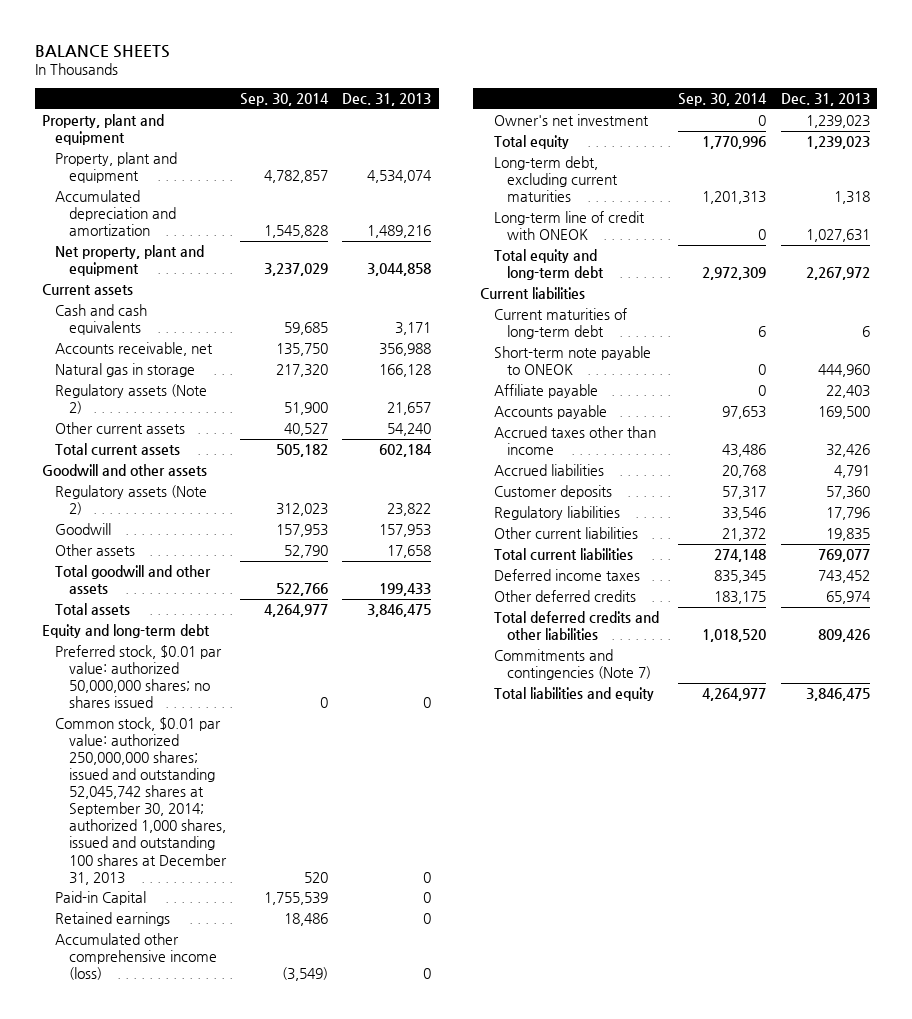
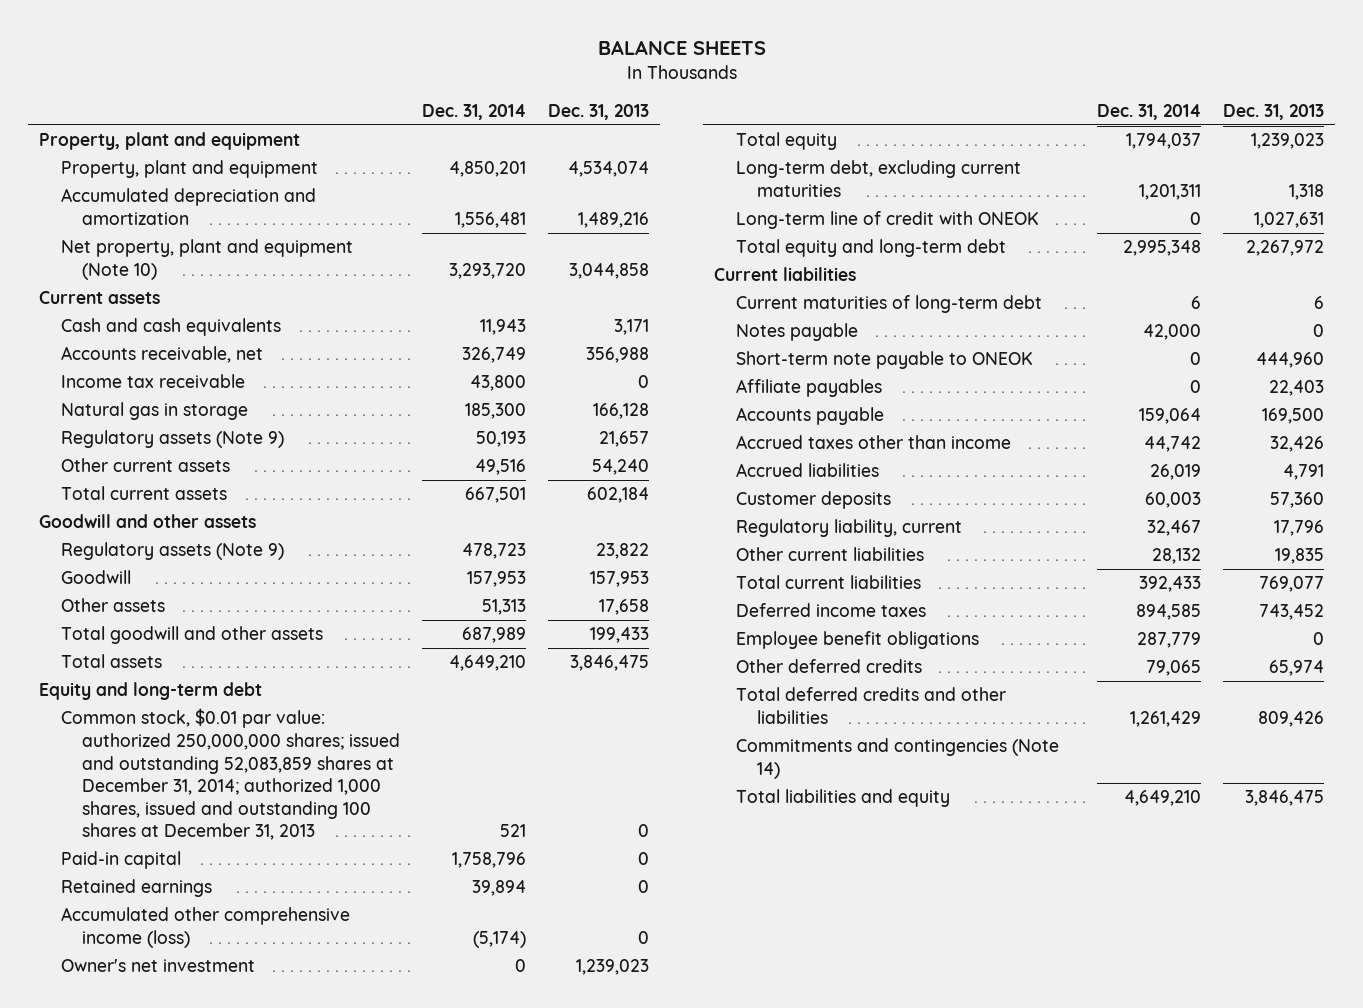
- | Sep. 30, 2014 | Dec. 31, 2013
+ | Dec. 31, 2014 | Dec. 31, 2013
- Net property, plant and equipment | 3,237,029 | 3,044,858
+ Net property, plant and equipment (Note 10) | 3,293,720 | 3,044,858
+ Income tax receivable | 43,800 | 0
- Regulatory assets (Note 2) | 51,900 | 21,657
+ Regulatory assets (Note 9) | 50,193 | 21,657
- Regulatory assets (Note 2) | 312,023 | 23,822
+ Regulatory assets (Note 9) | 478,723 | 23,822
- Preferred stock, $0.01 par value: authorized 50,000,000 shares; no shares issued | 0 | 0
- Common stock, $0.01 par value: authorized 250,000,000 shares; issued and outstanding 52,045,742 shares at September 30, 2014; authorized 1,000 shares, issued and outstanding 100 shares at December 31, 2013 | 520 | 0
- Paid-in Capital | 1,755,539 | 0
+ Common stock, $0.01 par value: authorized 250,000,000 shares; issued and outstanding 52,083,859 shares at December 31, 2014; authorized 1,000 shares, issued and outstanding 100 shares at December 31, 2013 | 521 | 0
+ Paid-in capital | 1,758,796 | 0
+ Notes payable | 42,000 | 0
- Affiliate payable | 0 | 22,403
+ Affiliate payables | 0 | 22,403
- Regulatory liabilities | 33,546 | 17,796
+ Regulatory liability, current | 32,467 | 17,796
+ Employee benefit obligations | 287,779 | 0
- Commitments and contingencies (Note 7)
+ Commitments and contingencies (Note 14)

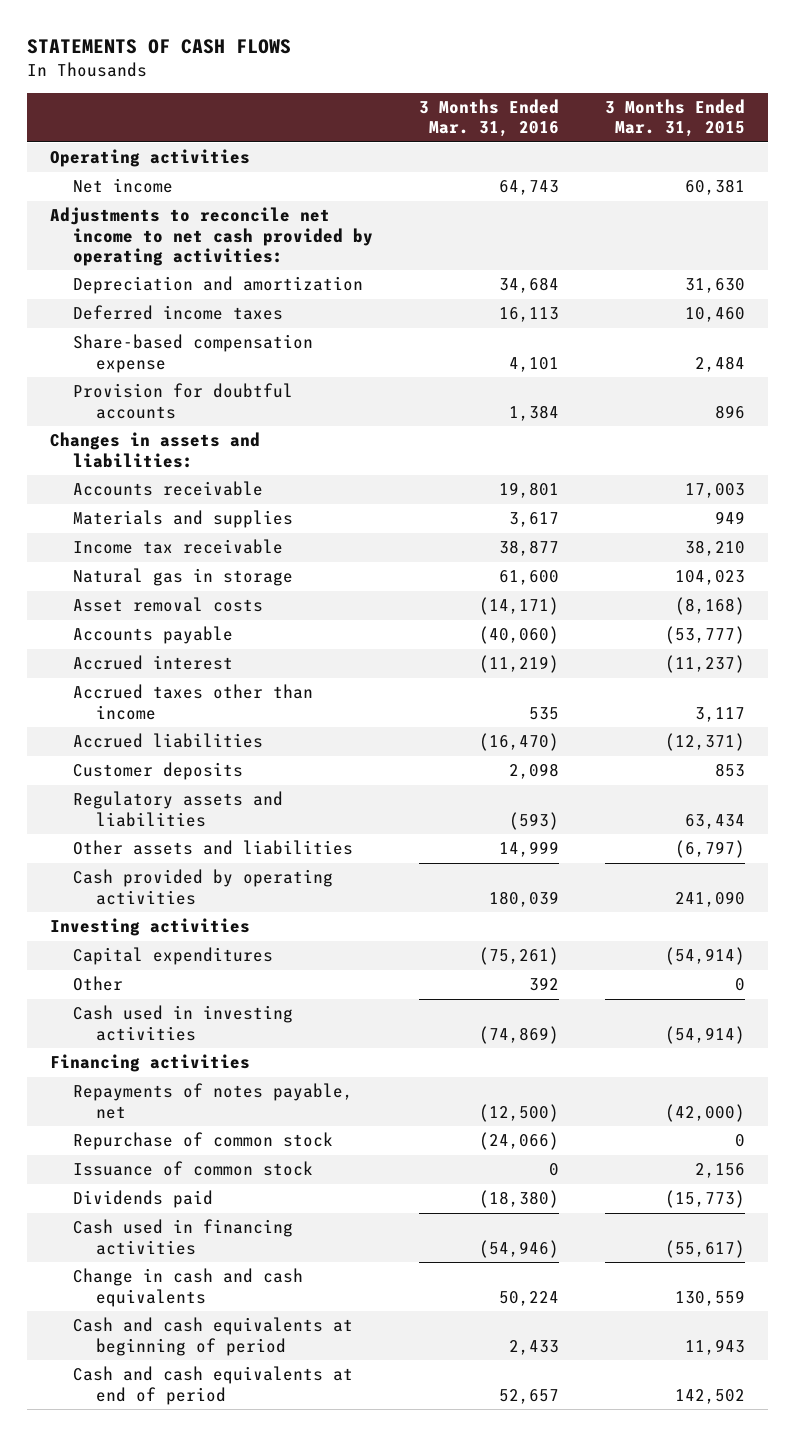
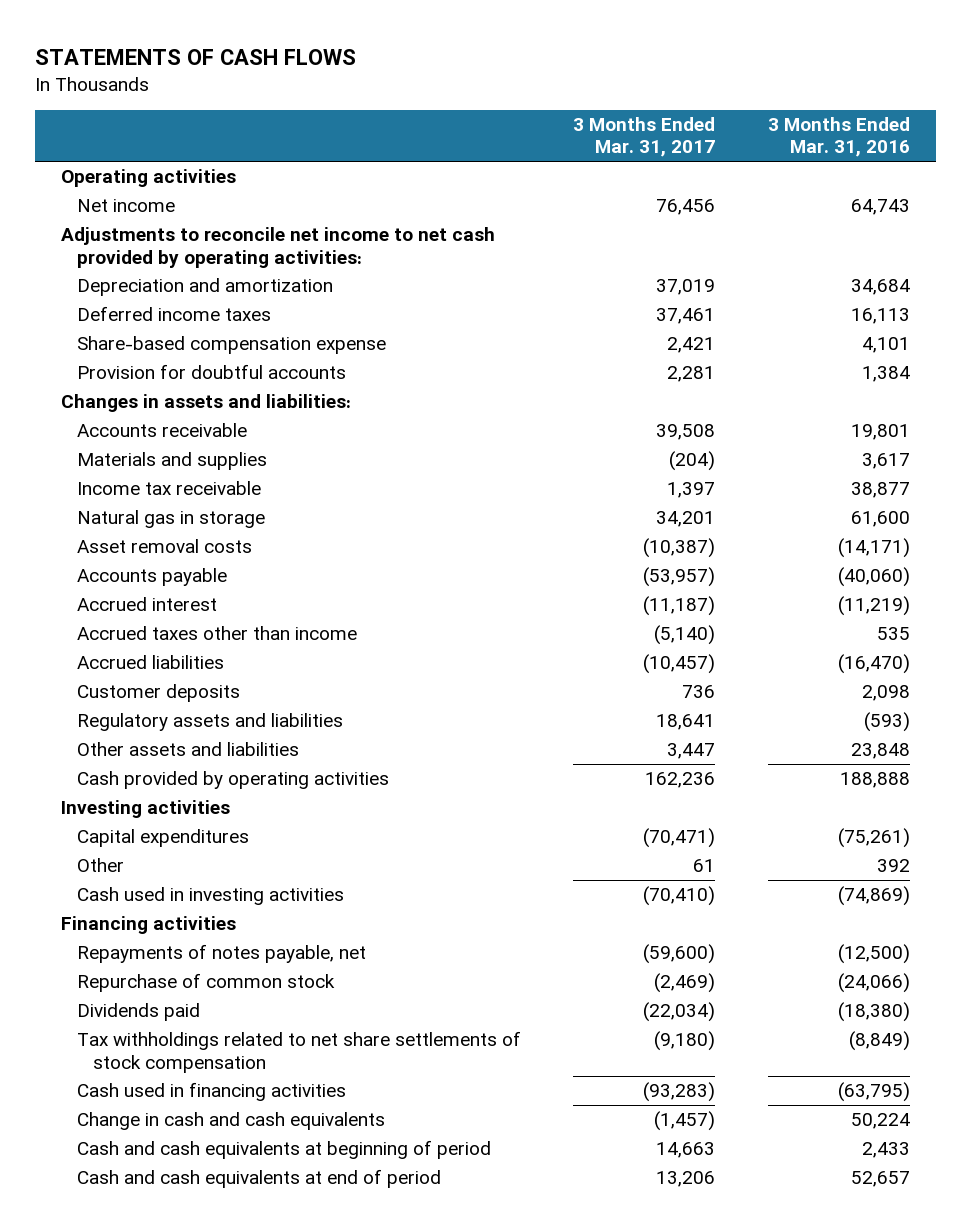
- | 3 Months Ended Mar. 31, 2016 | 3 Months Ended Mar. 31, 2015
+ | 3 Months Ended Mar. 31, 2017 | 3 Months Ended Mar. 31, 2016
- Other assets and liabilities | 14,999 | (6,797)
- Cash provided by operating activities | 180,039 | 241,090
+ Other assets and liabilities | 3,447 | 23,848
+ Cash provided by operating activities | 162,236 | 188,888
- Issuance of common stock | 0 | 2,156
- Cash used in financing activities | (54,946) | (55,617)
+ Tax withholdings related to net share settlements of stock compensation | (9,180) | (8,849)
+ Cash used in financing activities | (93,283) | (63,795)

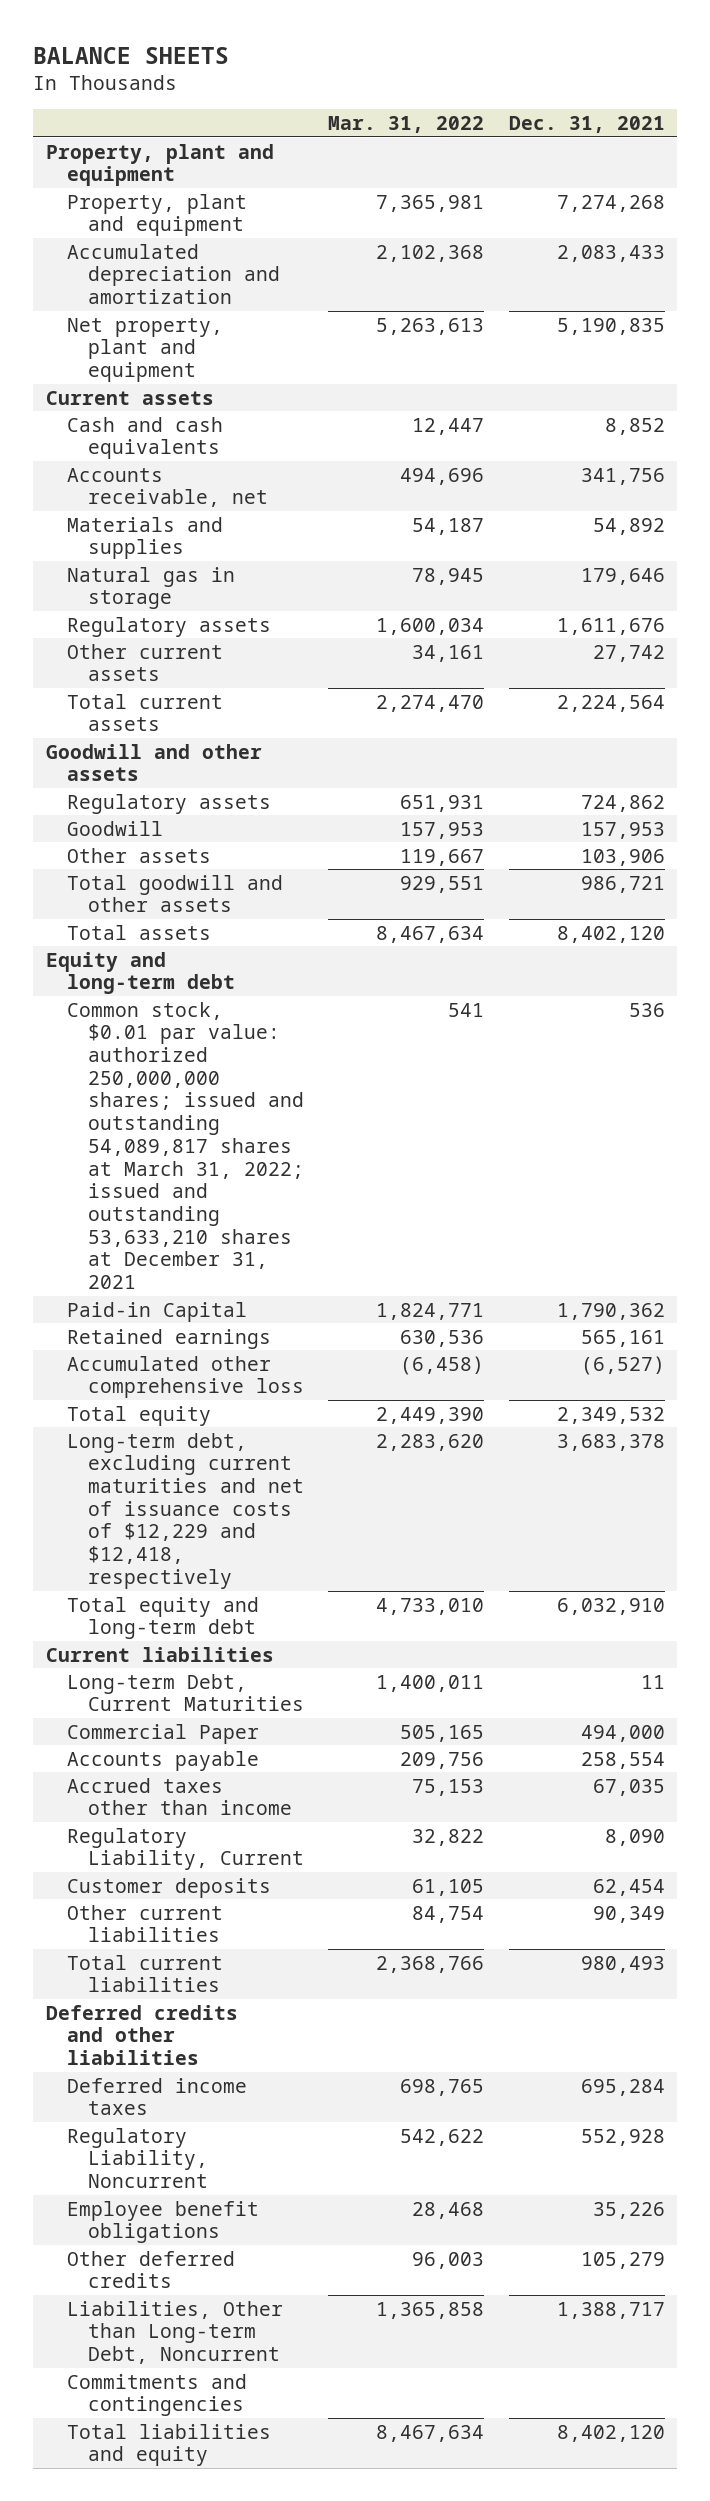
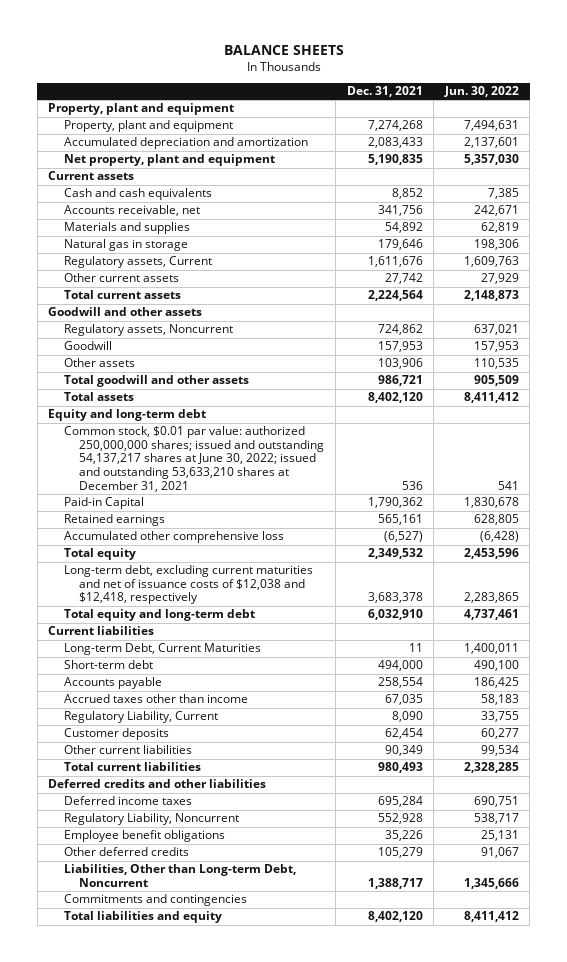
- | Mar. 31, 2022 | Dec. 31, 2021
+ | Dec. 31, 2021 | Jun. 30, 2022
- Regulatory assets | 1,600,034 | 1,611,676
+ Regulatory assets, Current | 1,611,676 | 1,609,763
- Regulatory assets | 651,931 | 724,862
+ Regulatory assets, Noncurrent | 724,862 | 637,021
- Common stock, $0.01 par value: authorized 250,000,000 shares; issued and outstanding 54,089,817 shares at March 31, 2022; issued and outstanding 53,633,210 shares at December 31, 2021 | 541 | 536
+ Common stock, $0.01 par value: authorized 250,000,000 shares; issued and outstanding 54,137,217 shares at June 30, 2022; issued and outstanding 53,633,210 shares at December 31, 2021 | 536 | 541
- Long-term debt, excluding current maturities and net of issuance costs of $12,229 and $12,418, respectively | 2,283,620 | 3,683,378
+ Long-term debt, excluding current maturities and net of issuance costs of $12,038 and $12,418, respectively | 3,683,378 | 2,283,865
- Commercial Paper | 505,165 | 494,000
+ Short-term debt | 494,000 | 490,100

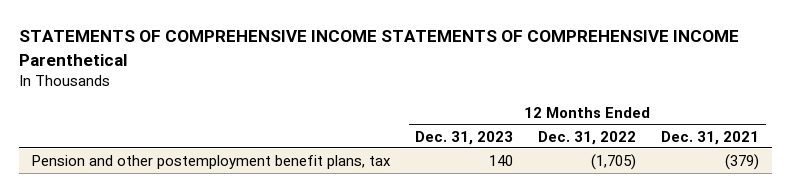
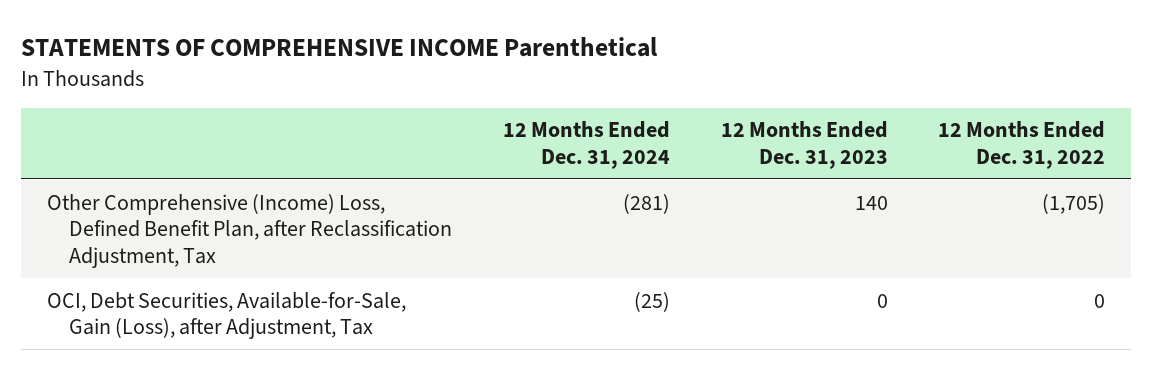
- STATEMENTS OF COMPREHENSIVE INCOME STATEMENTS OF COMPREHENSIVE INCOME Parenthetical
+ STATEMENTS OF COMPREHENSIVE INCOME Parenthetical
- | 12 Months Ended Dec. 31, 2023 | 12 Months Ended Dec. 31, 2022 | 12 Months Ended Dec. 31, 2021
+ | 12 Months Ended Dec. 31, 2024 | 12 Months Ended Dec. 31, 2023 | 12 Months Ended Dec. 31, 2022
- Pension and other postemployment benefit plans, tax | 140 | (1,705) | (379)
+ Other Comprehensive (Income) Loss, Defined Benefit Plan, after Reclassification Adjustment, Tax | (281) | 140 | (1,705)
+ OCI, Debt Securities, Available-for-Sale, Gain (Loss), after Adjustment, Tax | (25) | 0 | 0

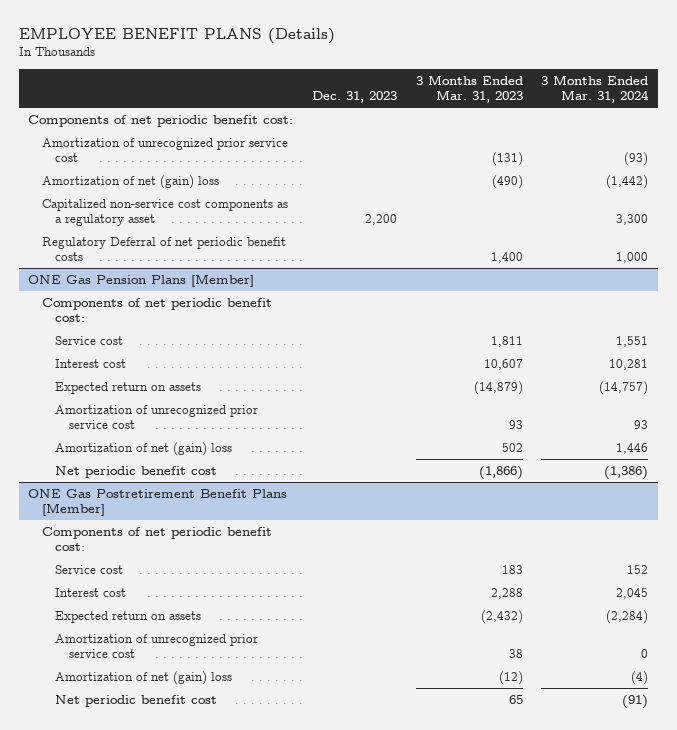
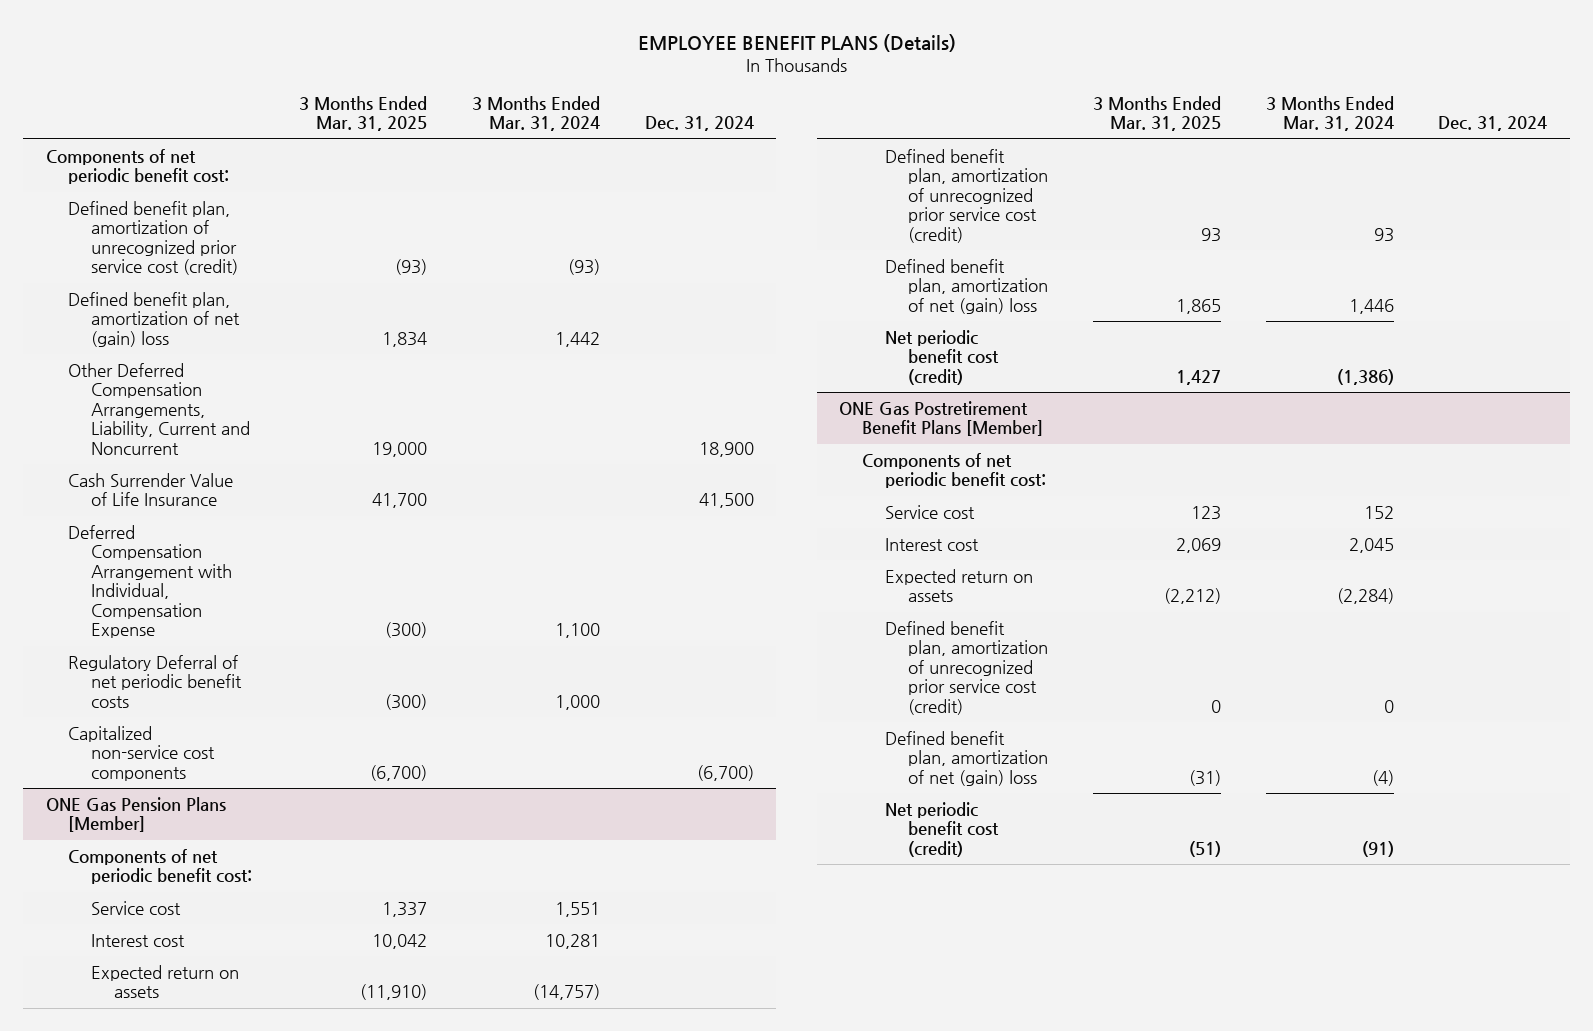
- | Dec. 31, 2023 | 3 Months Ended Mar. 31, 2023 | 3 Months Ended Mar. 31, 2024
+ | 3 Months Ended Mar. 31, 2025 | 3 Months Ended Mar. 31, 2024 | Dec. 31, 2024
- Amortization of unrecognized prior service cost | | (131) | (93)
- Amortization of net (gain) loss | | (490) | (1,442)
- Capitalized non-service cost components as a regulatory asset | 2,200 | | 3,300
+ Defined benefit plan, amortization of unrecognized prior service cost (credit) | (93) | (93) |
+ Defined benefit plan, amortization of net (gain) loss | 1,834 | 1,442 |
+ Other Deferred Compensation Arrangements, Liability, Current and Noncurrent | 19,000 | | 18,900
+ Cash Surrender Value of Life Insurance | 41,700 | | 41,500
+ Deferred Compensation Arrangement with Individual, Compensation Expense | (300) | 1,100 |
+ Capitalized non-service cost components | (6,700) | | (6,700)
@ ONE Gas Pension Plans [Member]
- Amortization of unrecognized prior service cost | | 93 | 93
- Amortization of net (gain) loss | | 502 | 1,446
- Net periodic benefit cost | | (1,866) | (1,386)
+ Defined benefit plan, amortization of unrecognized prior service cost (credit) | 93 | 93 |
+ Defined benefit plan, amortization of net (gain) loss | 1,865 | 1,446 |
+ Net periodic benefit cost (credit) | 1,427 | (1,386) |
@ ONE Gas Postretirement Benefit Plans [Member]
- Amortization of unrecognized prior service cost | | 38 | 0
- Amortization of net (gain) loss | | (12) | (4)
- Net periodic benefit cost | | 65 | (91)
+ Defined benefit plan, amortization of unrecognized prior service cost (credit) | 0 | 0 |
+ Defined benefit plan, amortization of net (gain) loss | (31) | (4) |
+ Net periodic benefit cost (credit) | (51) | (91) |

